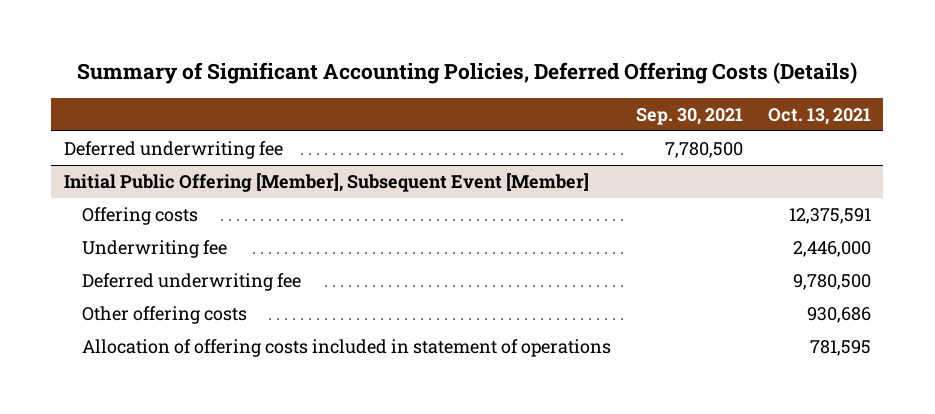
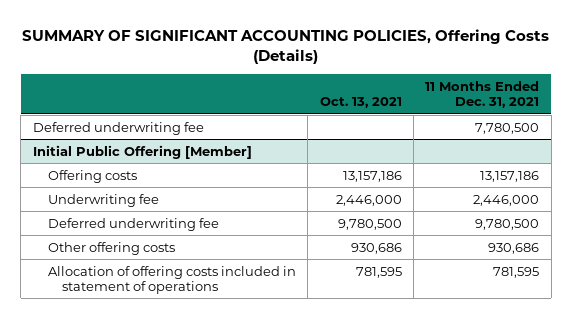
- Summary of Significant Accounting Policies, Deferred Offering Costs (Details)
+ SUMMARY OF SIGNIFICANT ACCOUNTING POLICIES, Offering Costs (Details)
- | Sep. 30, 2021 | Oct. 13, 2021
+ | Oct. 13, 2021 | 11 Months Ended Dec. 31, 2021
- Initial Public Offering [Member], Subsequent Event [Member]
- Offering costs | | 12,375,591
+ Initial Public Offering [Member]
+ Offering costs | 13,157,186 | 13,157,186

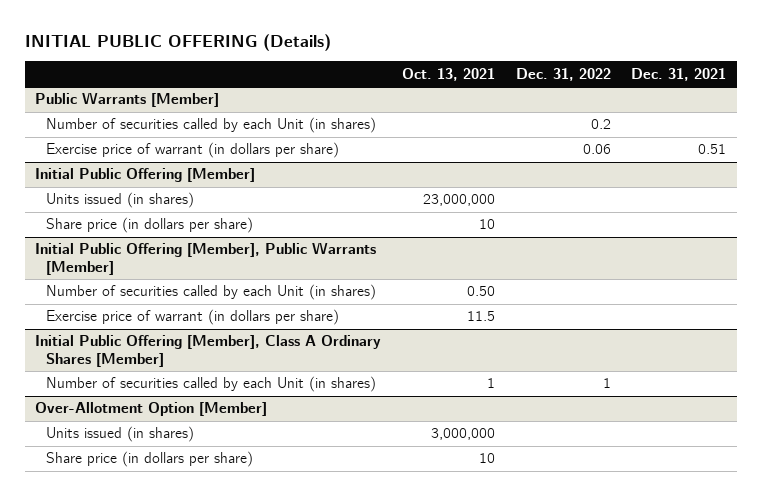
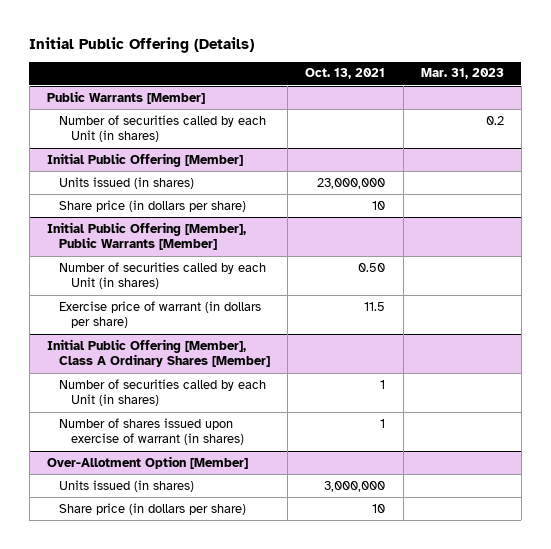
- INITIAL PUBLIC OFFERING (Details)
+ Initial Public Offering (Details)
- | Oct. 13, 2021 | Dec. 31, 2022 | Dec. 31, 2021
+ | Oct. 13, 2021 | Mar. 31, 2023
@ Public Warrants [Member]
- Exercise price of warrant (in dollars per share) | | 0.06 | 0.51
@ Initial Public Offering [Member], Class A Ordinary Shares [Member]
+ Number of shares issued upon exercise of warrant (in shares) | 1 |

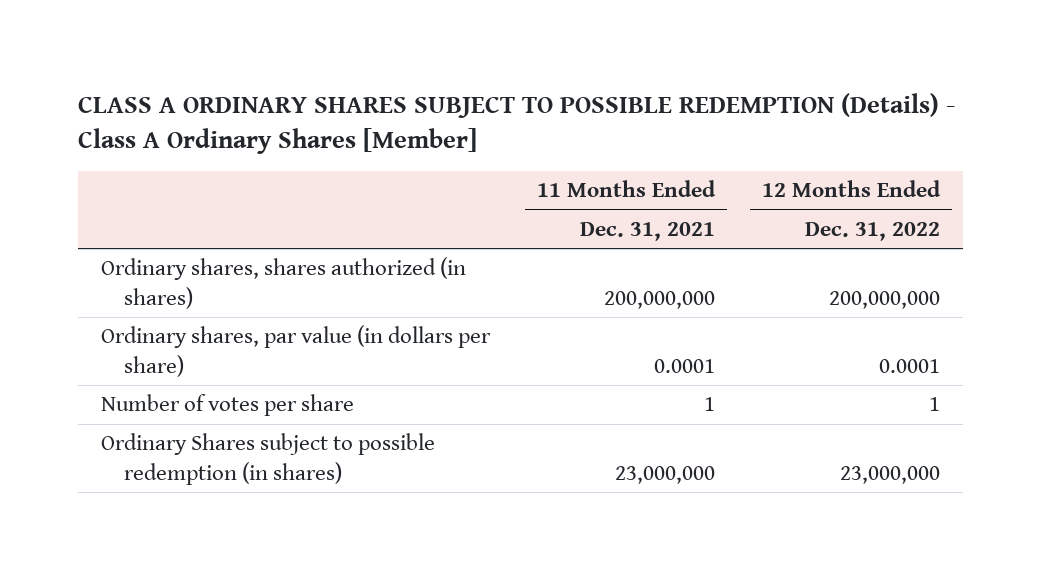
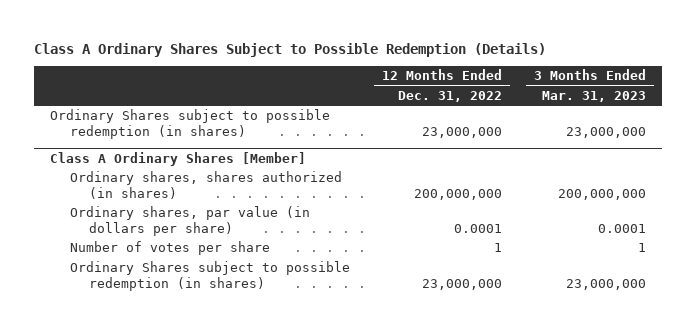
- CLASS A ORDINARY SHARES SUBJECT TO POSSIBLE REDEMPTION (Details) - Class A Ordinary Shares [Member]
+ Class A Ordinary Shares Subject to Possible Redemption (Details)
- | 11 Months Ended Dec. 31, 2021 | 12 Months Ended Dec. 31, 2022
+ | 12 Months Ended Dec. 31, 2022 | 3 Months Ended Mar. 31, 2023
+ Ordinary Shares subject to possible redemption (in shares) | 23,000,000 | 23,000,000
+ Class A Ordinary Shares [Member]

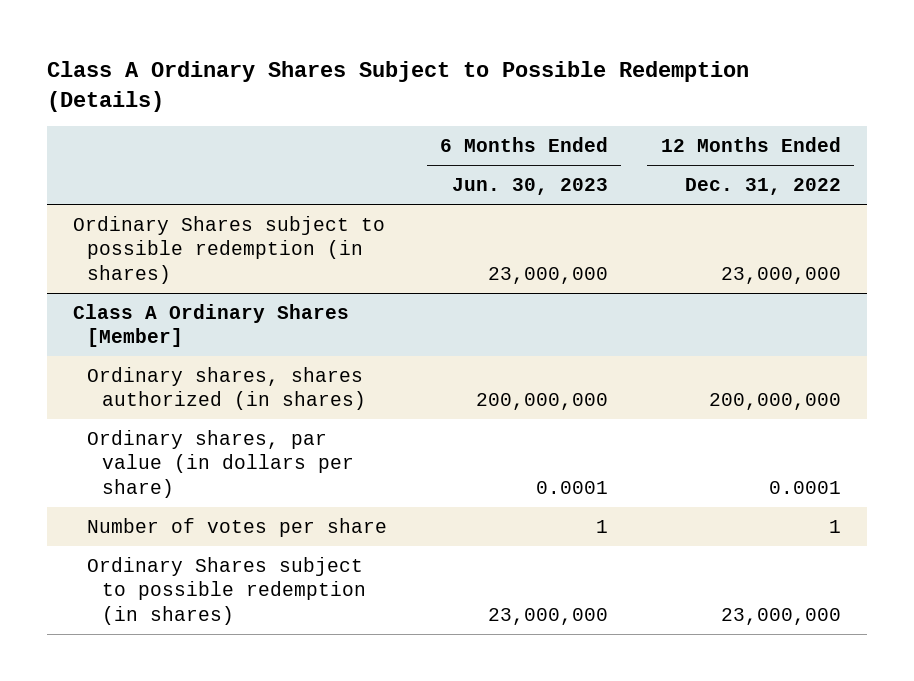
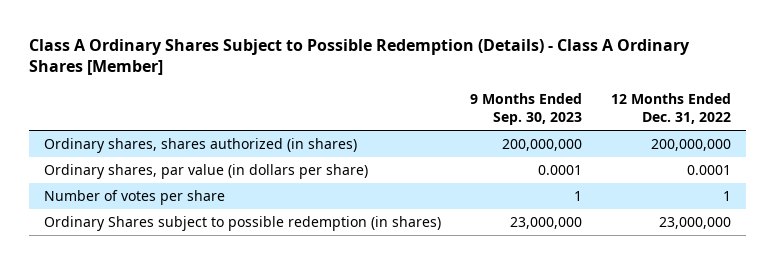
- Class A Ordinary Shares Subject to Possible Redemption (Details)
+ Class A Ordinary Shares Subject to Possible Redemption (Details) - Class A Ordinary Shares [Member]
- | 6 Months Ended Jun. 30, 2023 | 12 Months Ended Dec. 31, 2022
+ | 9 Months Ended Sep. 30, 2023 | 12 Months Ended Dec. 31, 2022
- Ordinary Shares subject to possible redemption (in shares) | 23,000,000 | 23,000,000
- Class A Ordinary Shares [Member]

